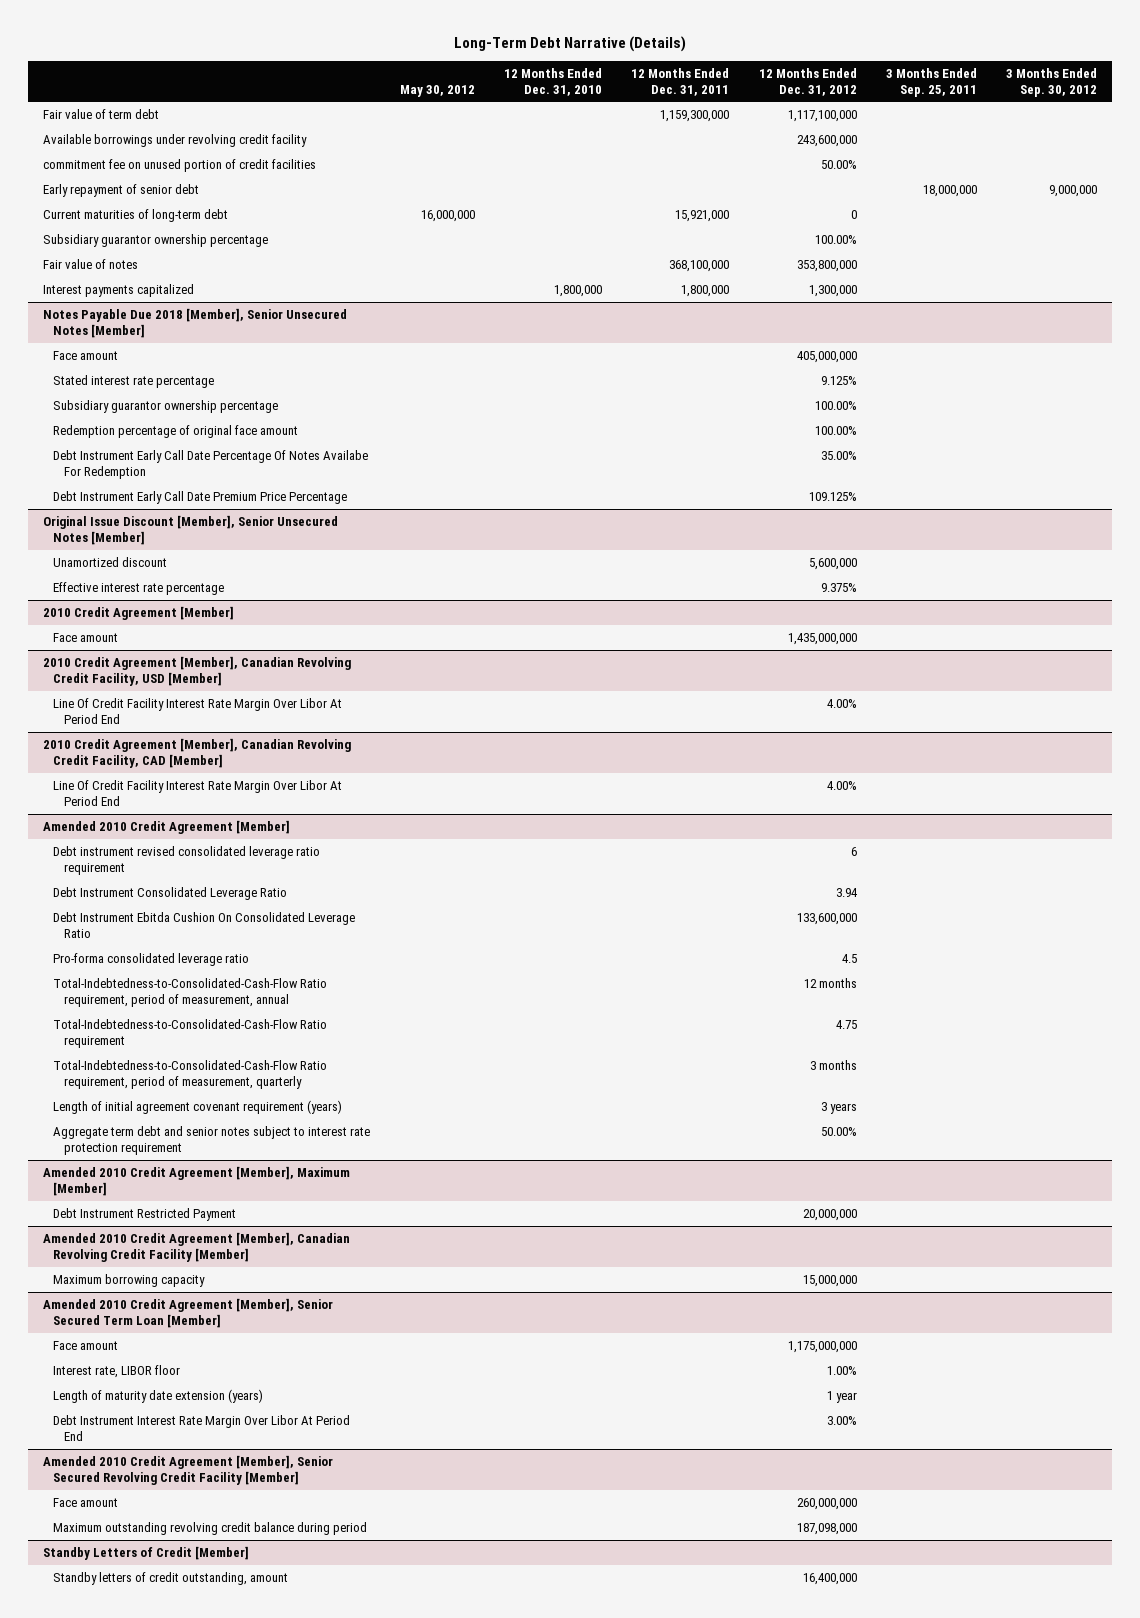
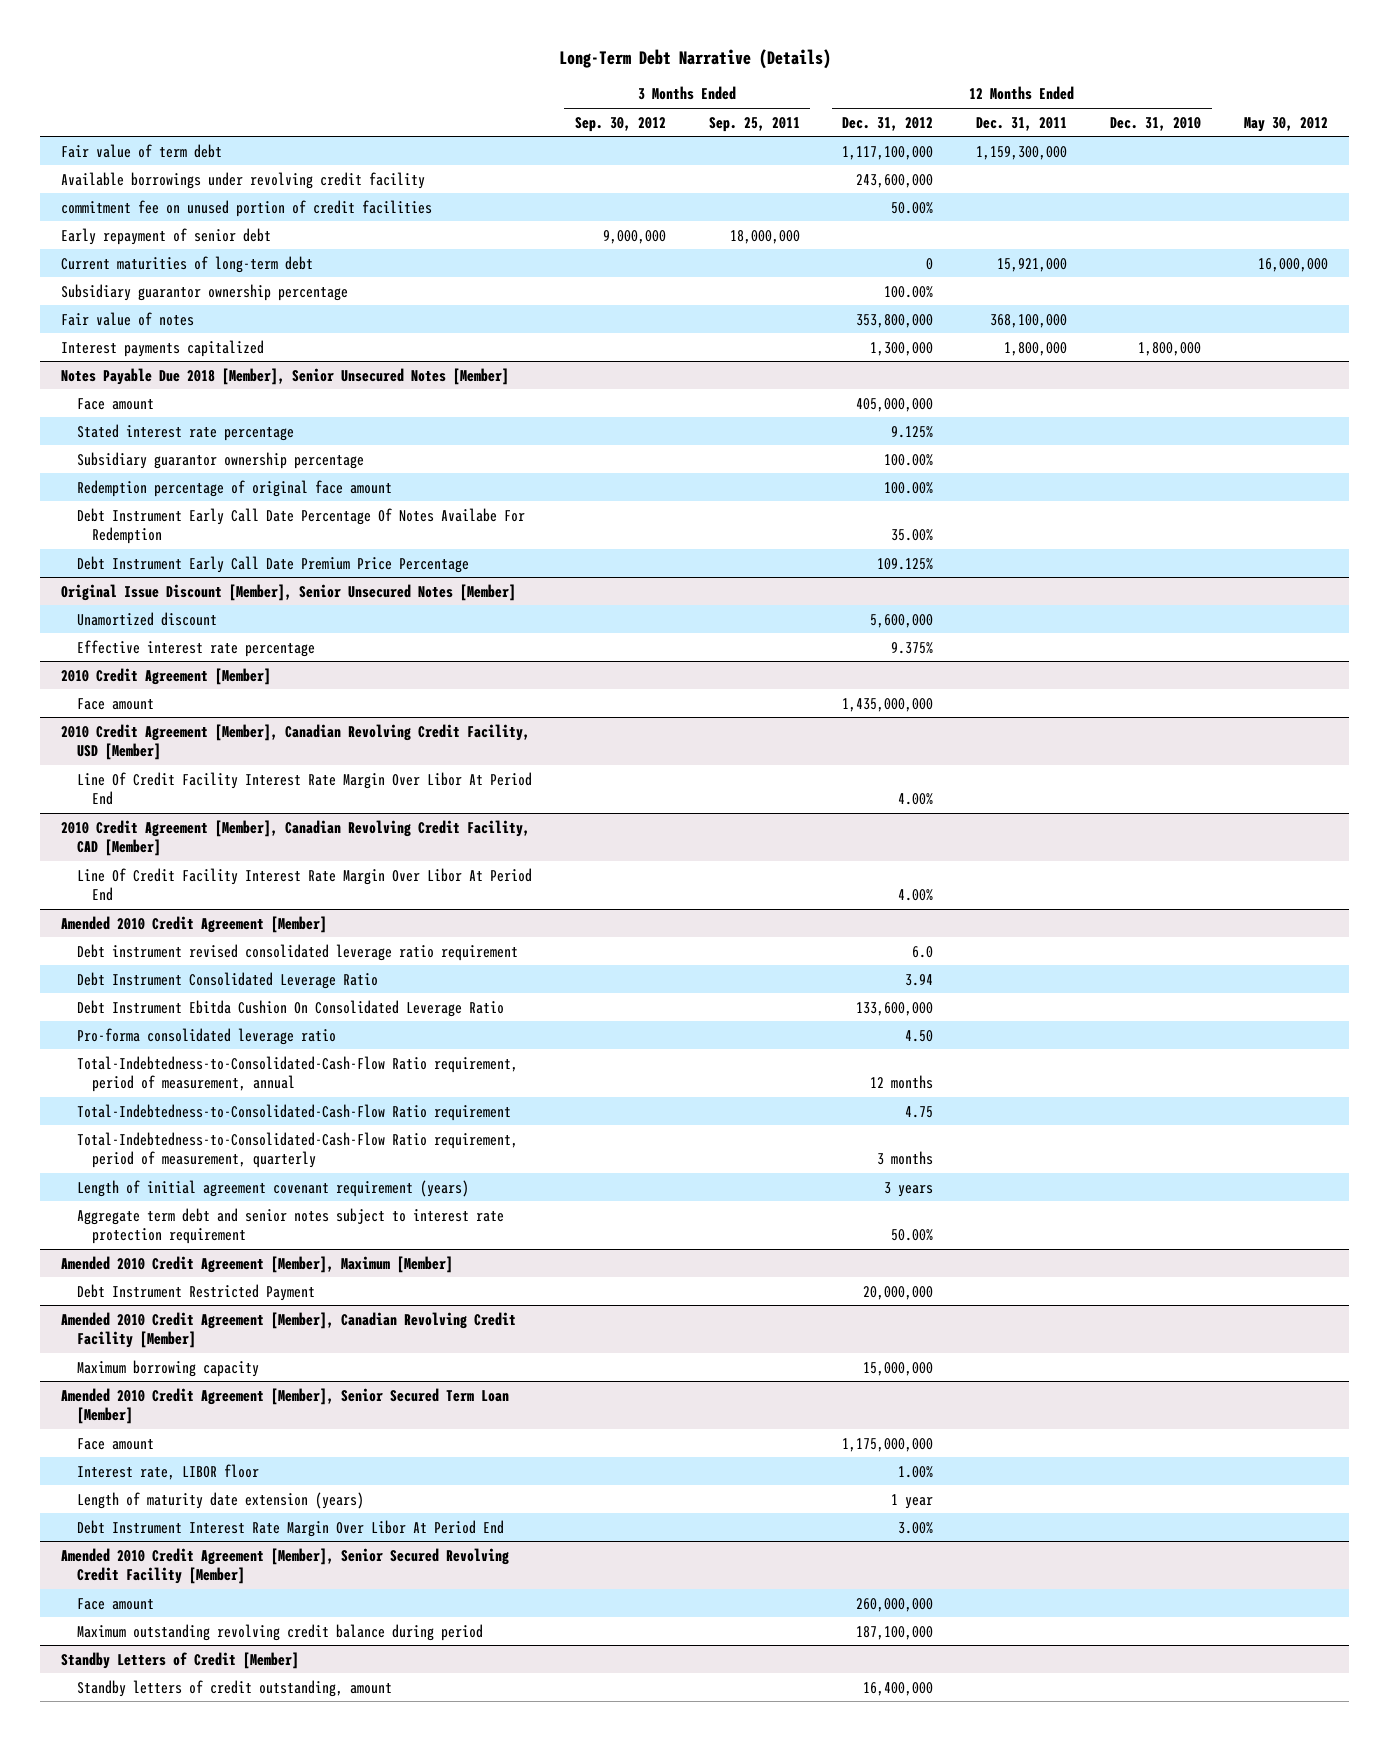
- | May 30, 2012 | 12 Months Ended Dec. 31, 2010 | 12 Months Ended Dec. 31, 2011 | 12 Months Ended Dec. 31, 2012 | 3 Months Ended Sep. 25, 2011 | 3 Months Ended Sep. 30, 2012
+ | 3 Months Ended Sep. 30, 2012 | 3 Months Ended Sep. 25, 2011 | 12 Months Ended Dec. 31, 2012 | 12 Months Ended Dec. 31, 2011 | 12 Months Ended Dec. 31, 2010 | May 30, 2012
@ Amended 2010 Credit Agreement [Member]
- Debt instrument revised consolidated leverage ratio requirement | | | | 6 | |
+ Debt instrument revised consolidated leverage ratio requirement | | | 6.0 | | |
- Pro-forma consolidated leverage ratio | | | | 4.5 | |
+ Pro-forma consolidated leverage ratio | | | 4.50 | | |
@ Amended 2010 Credit Agreement [Member], Senior Secured Revolving Credit Facility [Member]
- Maximum outstanding revolving credit balance during period | | | | 187,098,000 | |
+ Maximum outstanding revolving credit balance during period | | | 187,100,000 | | |

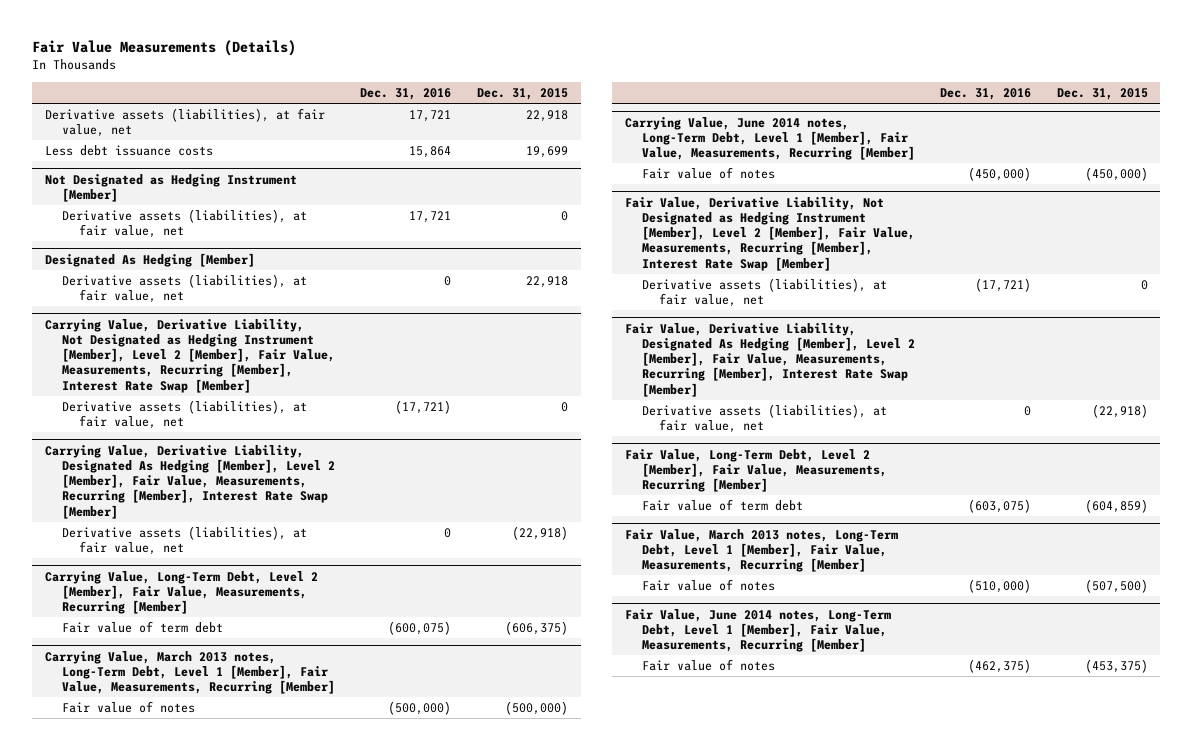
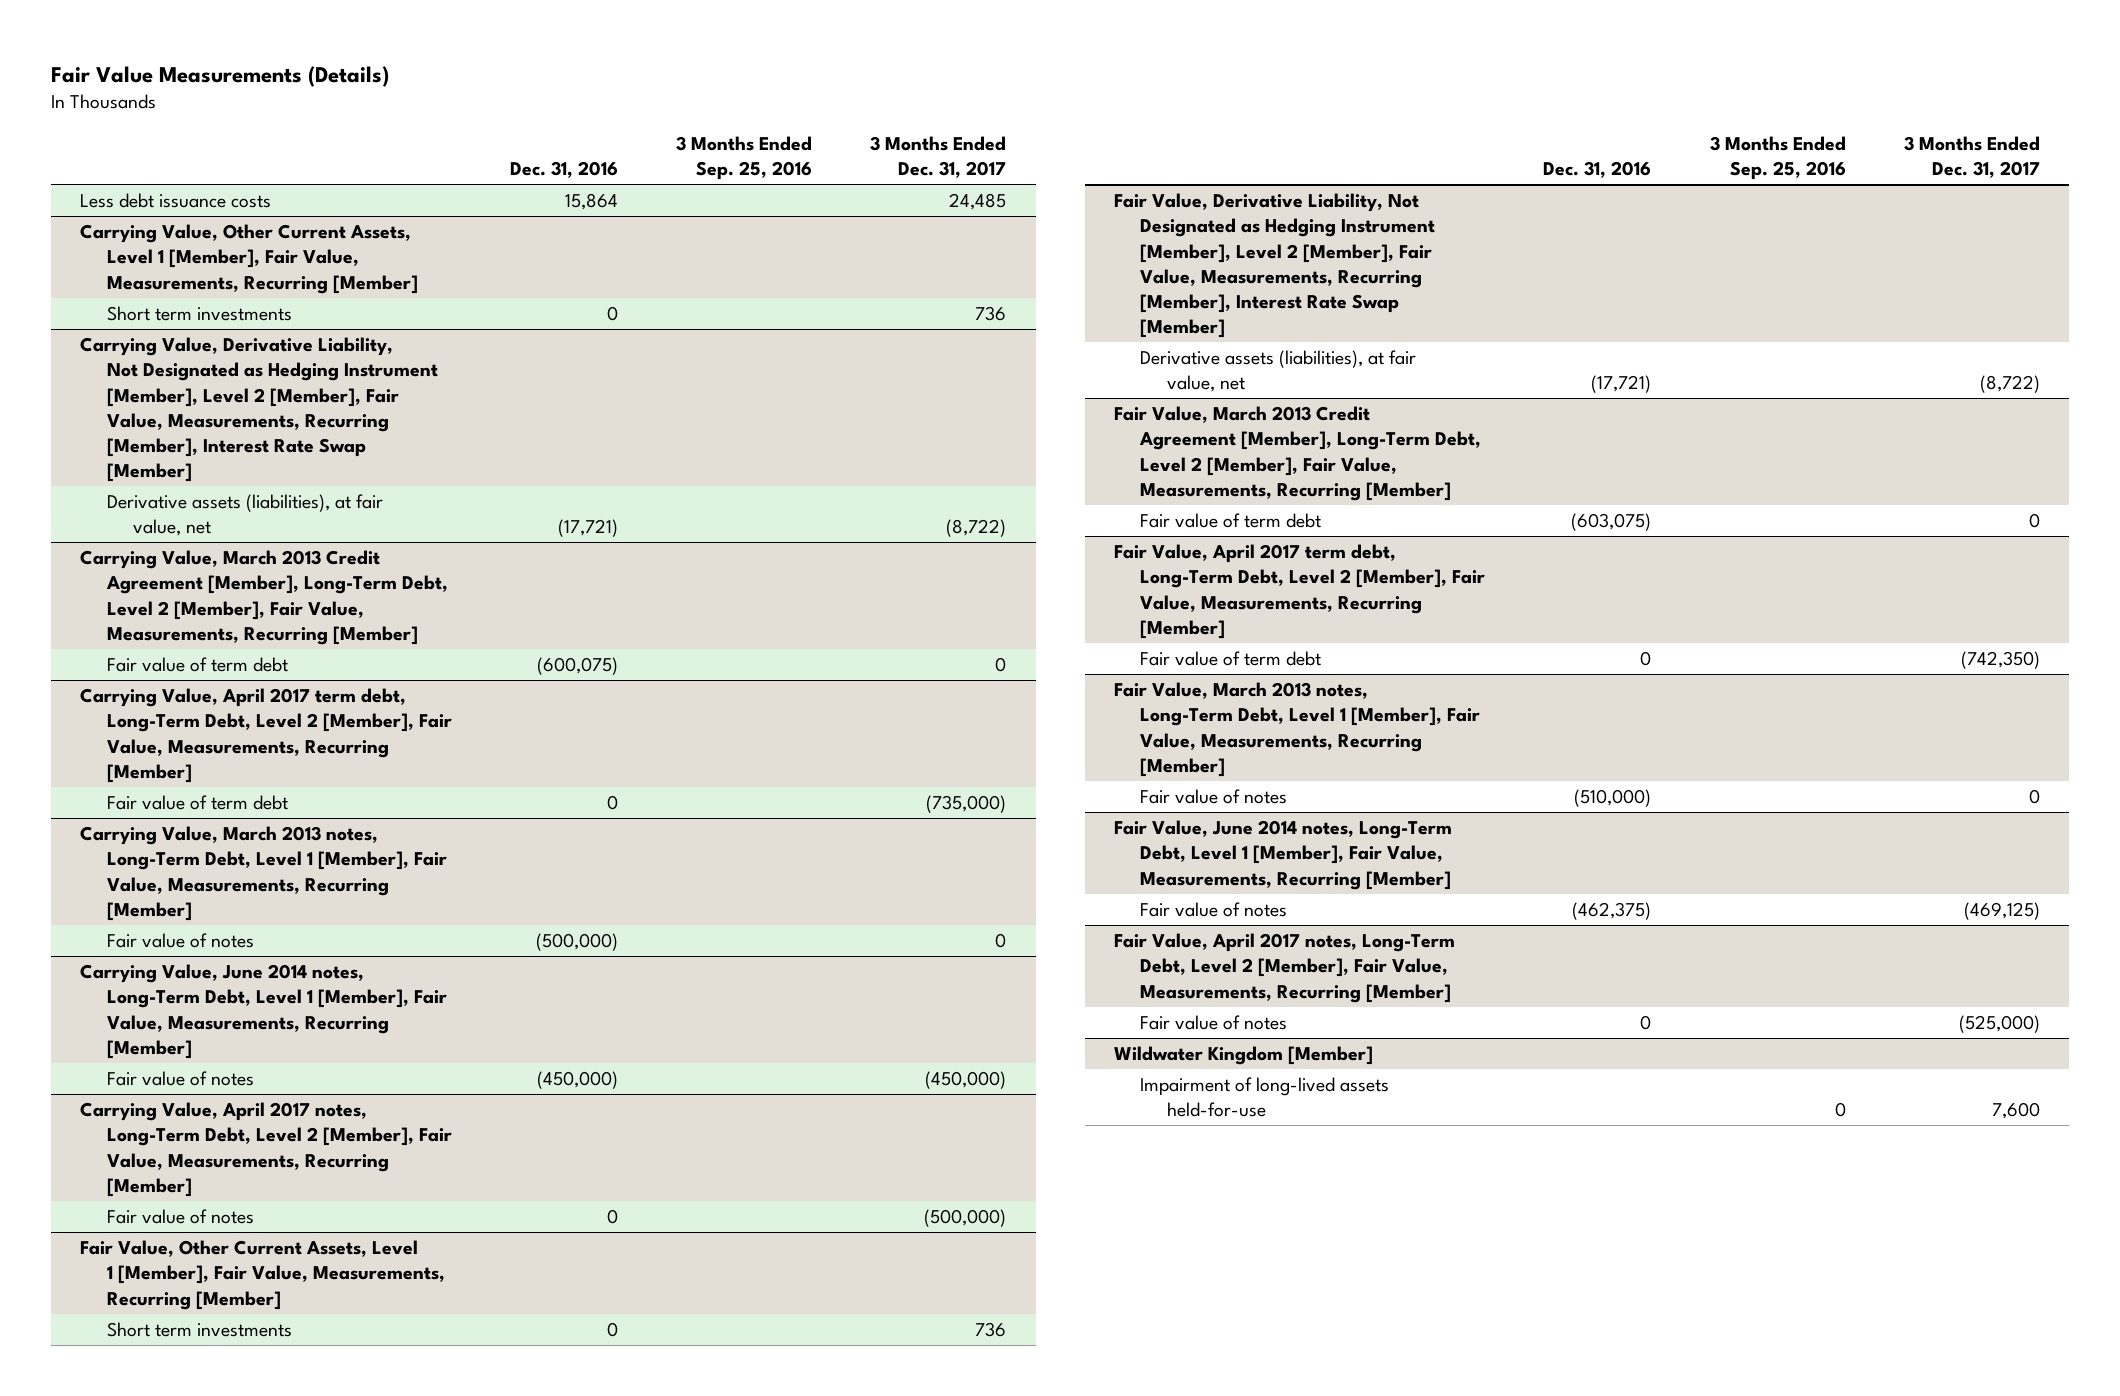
- | Dec. 31, 2016 | Dec. 31, 2015
+ | Dec. 31, 2016 | 3 Months Ended Sep. 25, 2016 | 3 Months Ended Dec. 31, 2017
- Derivative assets (liabilities), at fair value, net | 17,721 | 22,918
- Not Designated as Hedging Instrument [Member]
- Derivative assets (liabilities), at fair value, net | 17,721 | 0
- Designated As Hedging [Member]
- Derivative assets (liabilities), at fair value, net | 0 | 22,918
+ Carrying Value, Other Current Assets, Level 1 [Member], Fair Value, Measurements, Recurring [Member]
+ Short term investments | 0 | | 736
- Carrying Value, Derivative Liability, Designated As Hedging [Member], Level 2 [Member], Fair Value, Measurements, Recurring [Member], Interest Rate Swap [Member]
- Derivative assets (liabilities), at fair value, net | 0 | (22,918)
- Carrying Value, Long-Term Debt, Level 2 [Member], Fair Value, Measurements, Recurring [Member]
+ Carrying Value, March 2013 Credit Agreement [Member], Long-Term Debt, Level 2 [Member], Fair Value, Measurements, Recurring [Member]
+ Carrying Value, April 2017 term debt, Long-Term Debt, Level 2 [Member], Fair Value, Measurements, Recurring [Member]
+ Fair value of term debt | 0 | | (735,000)
+ Carrying Value, April 2017 notes, Long-Term Debt, Level 2 [Member], Fair Value, Measurements, Recurring [Member]
+ Fair value of notes | 0 | | (500,000)
+ Fair Value, Other Current Assets, Level 1 [Member], Fair Value, Measurements, Recurring [Member]
+ Short term investments | 0 | | 736
- Fair Value, Derivative Liability, Designated As Hedging [Member], Level 2 [Member], Fair Value, Measurements, Recurring [Member], Interest Rate Swap [Member]
- Derivative assets (liabilities), at fair value, net | 0 | (22,918)
- Fair Value, Long-Term Debt, Level 2 [Member], Fair Value, Measurements, Recurring [Member]
+ Fair Value, March 2013 Credit Agreement [Member], Long-Term Debt, Level 2 [Member], Fair Value, Measurements, Recurring [Member]
+ Fair Value, April 2017 term debt, Long-Term Debt, Level 2 [Member], Fair Value, Measurements, Recurring [Member]
+ Fair value of term debt | 0 | | (742,350)
+ Fair Value, April 2017 notes, Long-Term Debt, Level 2 [Member], Fair Value, Measurements, Recurring [Member]
+ Fair value of notes | 0 | | (525,000)
+ Wildwater Kingdom [Member]
+ Impairment of long-lived assets held-for-use | | 0 | 7,600

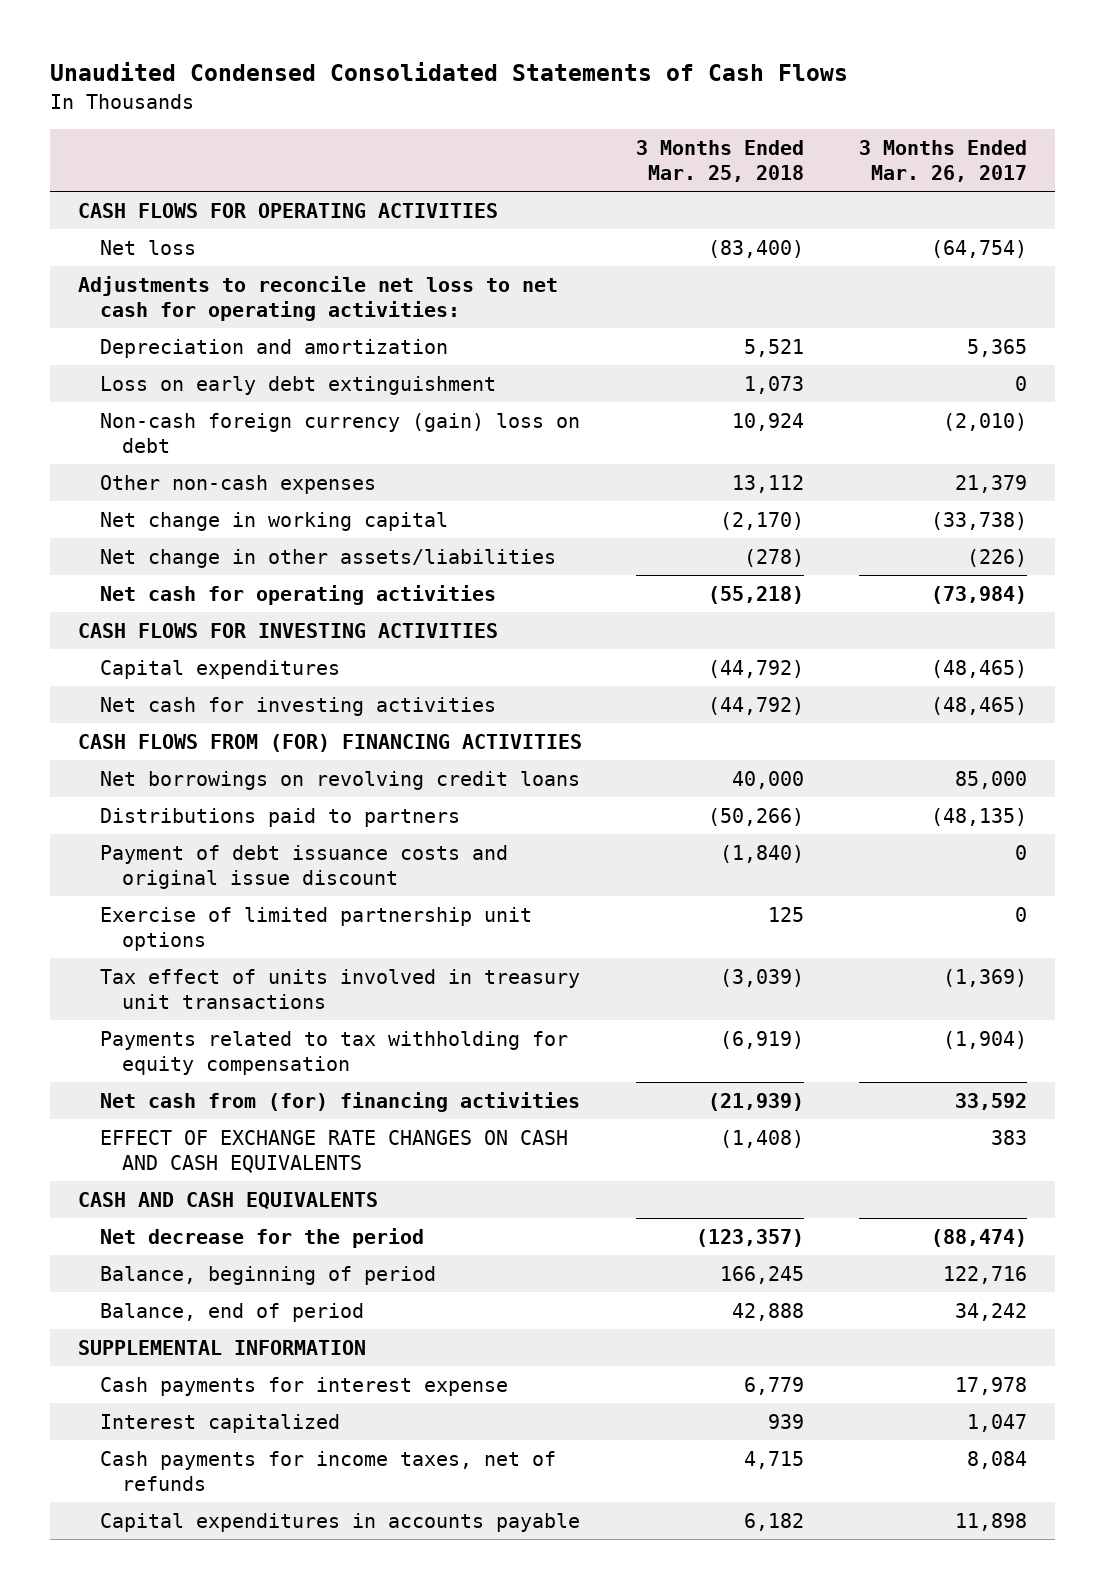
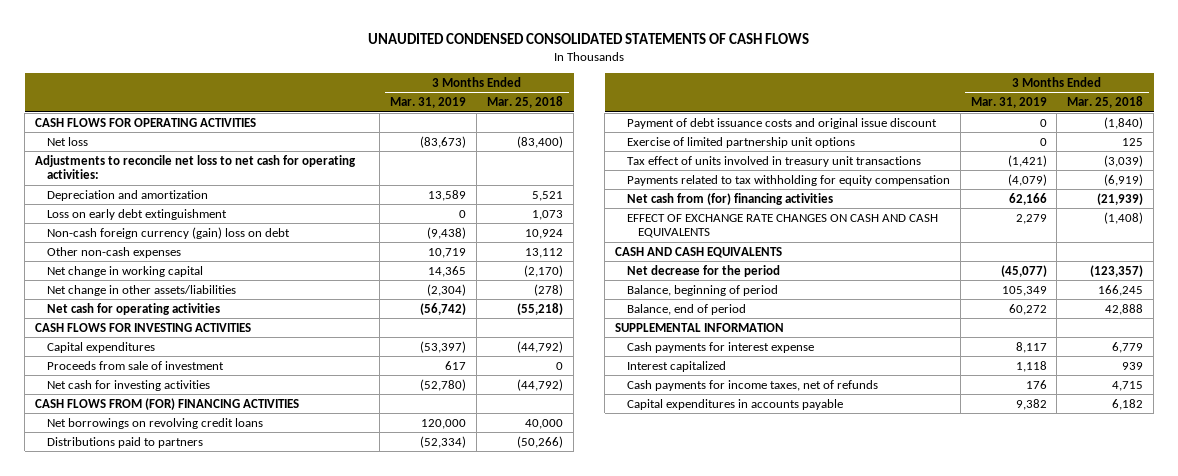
- Unaudited Condensed Consolidated Statements of Cash Flows
+ UNAUDITED CONDENSED CONSOLIDATED STATEMENTS OF CASH FLOWS
- | 3 Months Ended Mar. 25, 2018 | 3 Months Ended Mar. 26, 2017
+ | 3 Months Ended Mar. 31, 2019 | 3 Months Ended Mar. 25, 2018
+ Proceeds from sale of investment | 617 | 0

